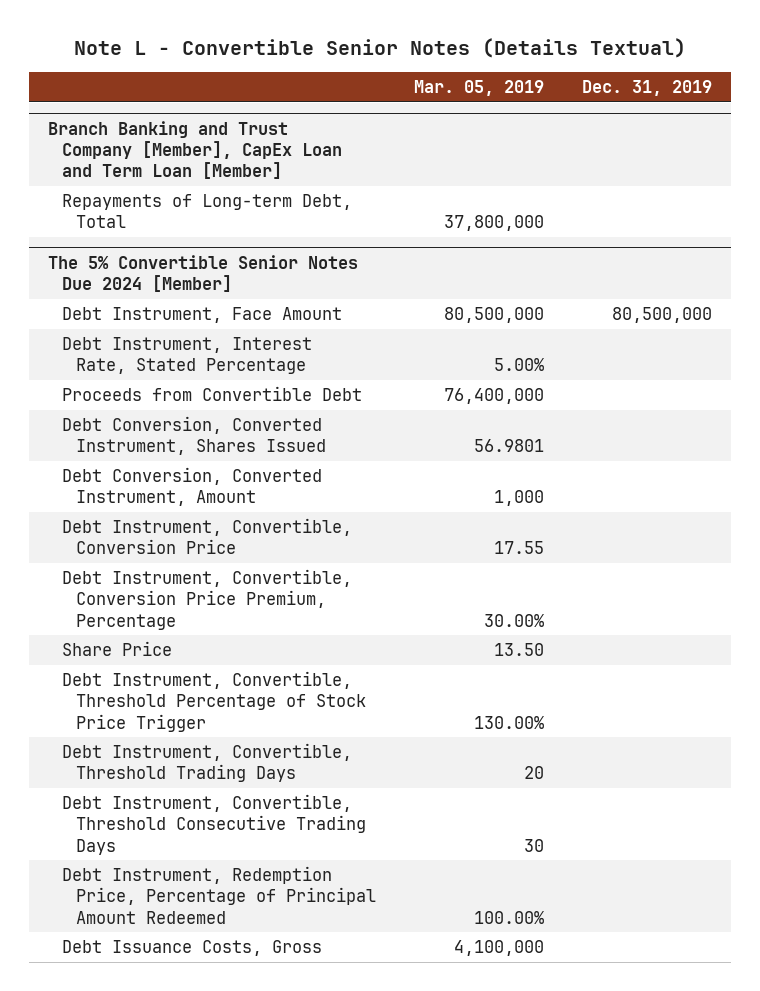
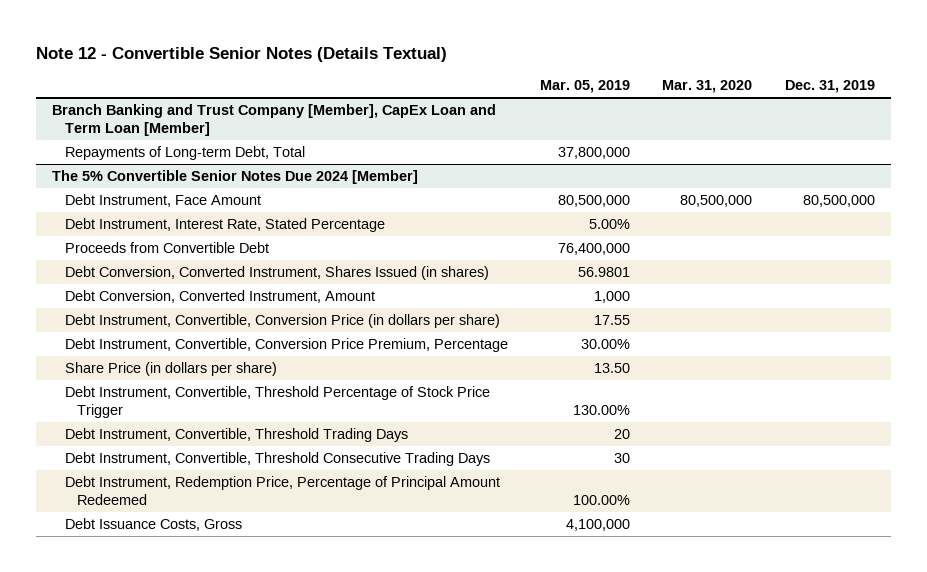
- Note L - Convertible Senior Notes (Details Textual)
+ Note 12 - Convertible Senior Notes (Details Textual)
- | Mar. 05, 2019 | Dec. 31, 2019
+ | Mar. 05, 2019 | Mar. 31, 2020 | Dec. 31, 2019
@ The 5% Convertible Senior Notes Due 2024 [Member]
- Debt Conversion, Converted Instrument, Shares Issued | 56.9801 |
+ Debt Conversion, Converted Instrument, Shares Issued (in shares) | 56.9801 | |
- Debt Instrument, Convertible, Conversion Price | 17.55 |
+ Debt Instrument, Convertible, Conversion Price (in dollars per share) | 17.55 | |
- Share Price | 13.50 |
+ Share Price (in dollars per share) | 13.50 | |

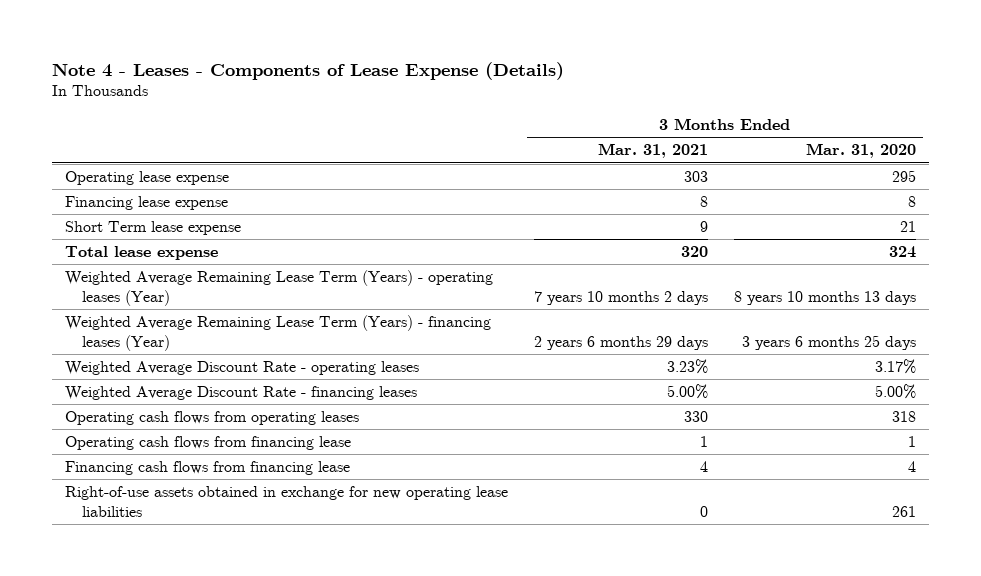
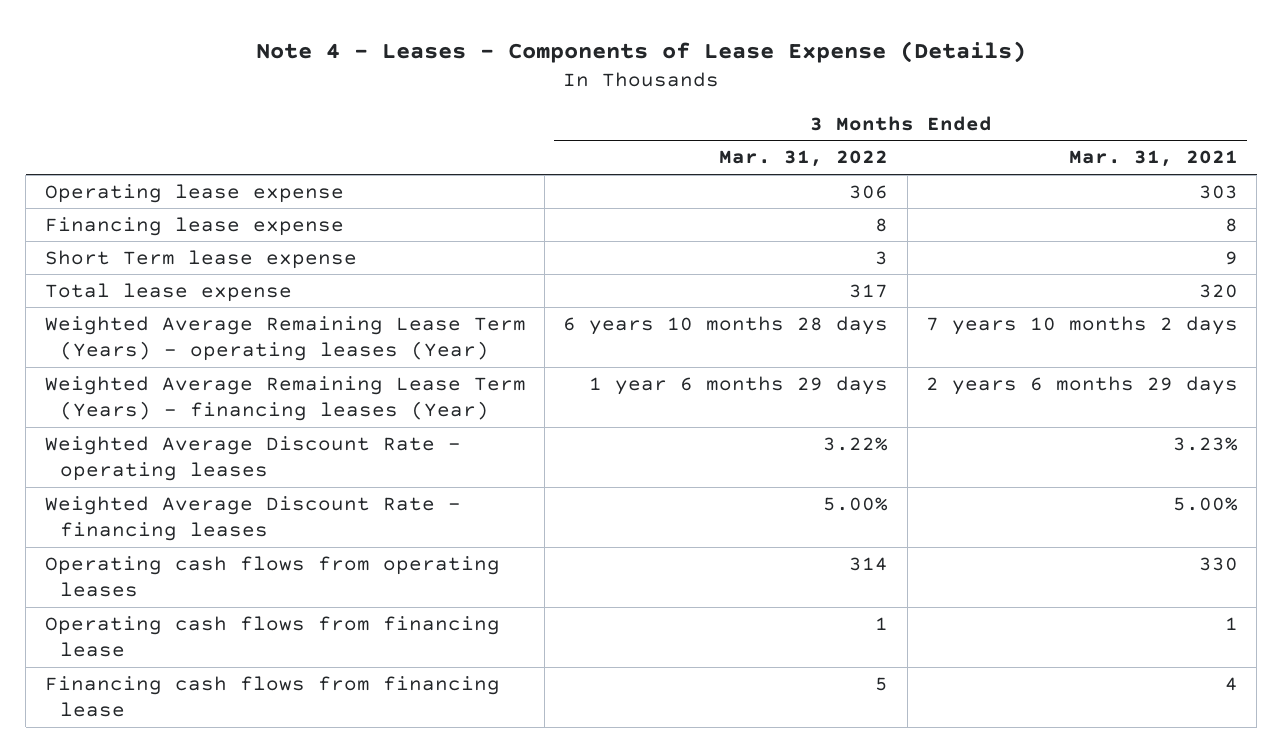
- | 3 Months Ended Mar. 31, 2021 | 3 Months Ended Mar. 31, 2020
+ | 3 Months Ended Mar. 31, 2022 | 3 Months Ended Mar. 31, 2021
- Right-of-use assets obtained in exchange for new operating lease liabilities | 0 | 261

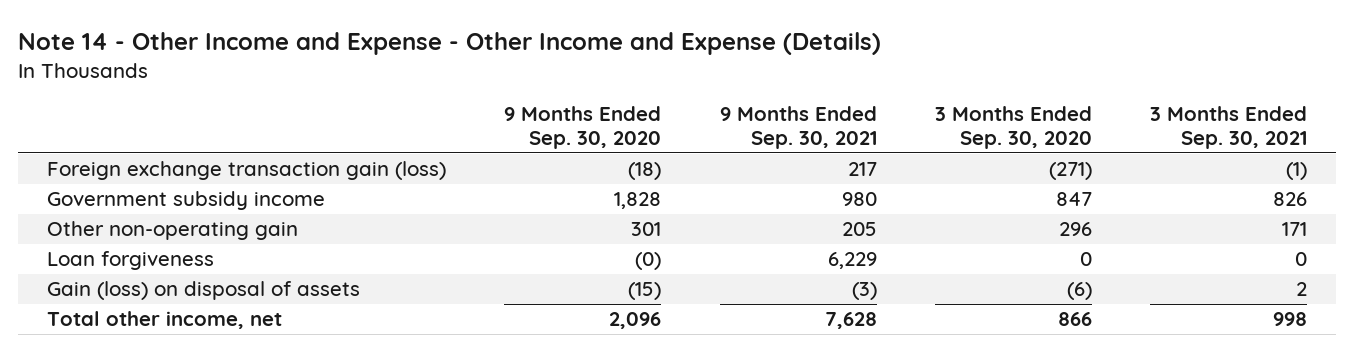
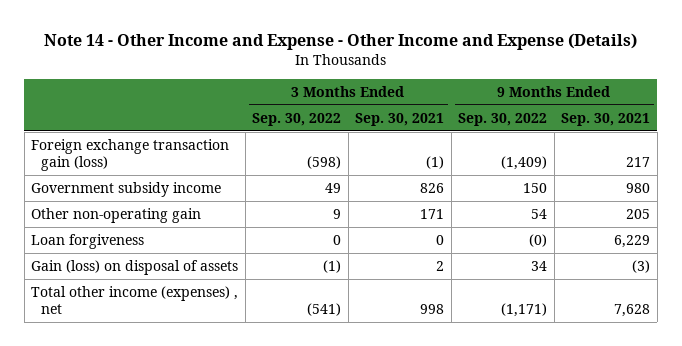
- | 9 Months Ended Sep. 30, 2020 | 9 Months Ended Sep. 30, 2021 | 3 Months Ended Sep. 30, 2020 | 3 Months Ended Sep. 30, 2021
+ | 3 Months Ended Sep. 30, 2022 | 3 Months Ended Sep. 30, 2021 | 9 Months Ended Sep. 30, 2022 | 9 Months Ended Sep. 30, 2021
- Total other income, net | 2,096 | 7,628 | 866 | 998
+ Total other income (expenses) , net | (541) | 998 | (1,171) | 7,628

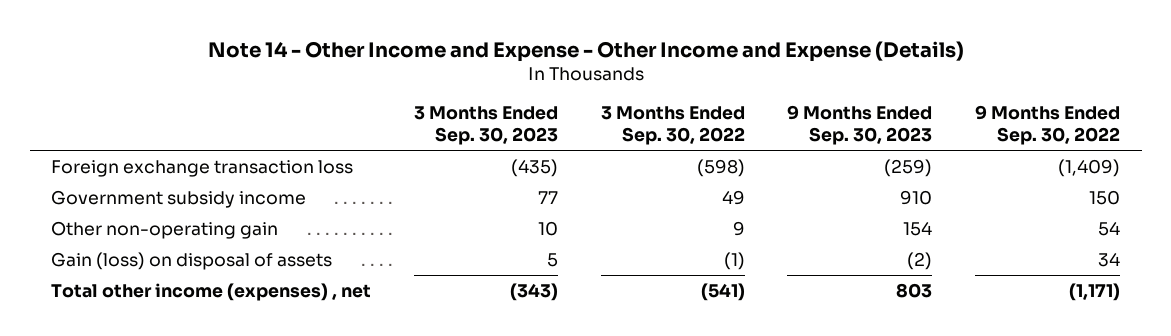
- | 3 Months Ended Sep. 30, 2022 | 3 Months Ended Sep. 30, 2021 | 9 Months Ended Sep. 30, 2022 | 9 Months Ended Sep. 30, 2021
+ | 3 Months Ended Sep. 30, 2023 | 3 Months Ended Sep. 30, 2022 | 9 Months Ended Sep. 30, 2023 | 9 Months Ended Sep. 30, 2022
- Foreign exchange transaction gain (loss) | (598) | (1) | (1,409) | 217
+ Foreign exchange transaction loss | (435) | (598) | (259) | (1,409)
- Loan forgiveness | 0 | 0 | (0) | 6,229

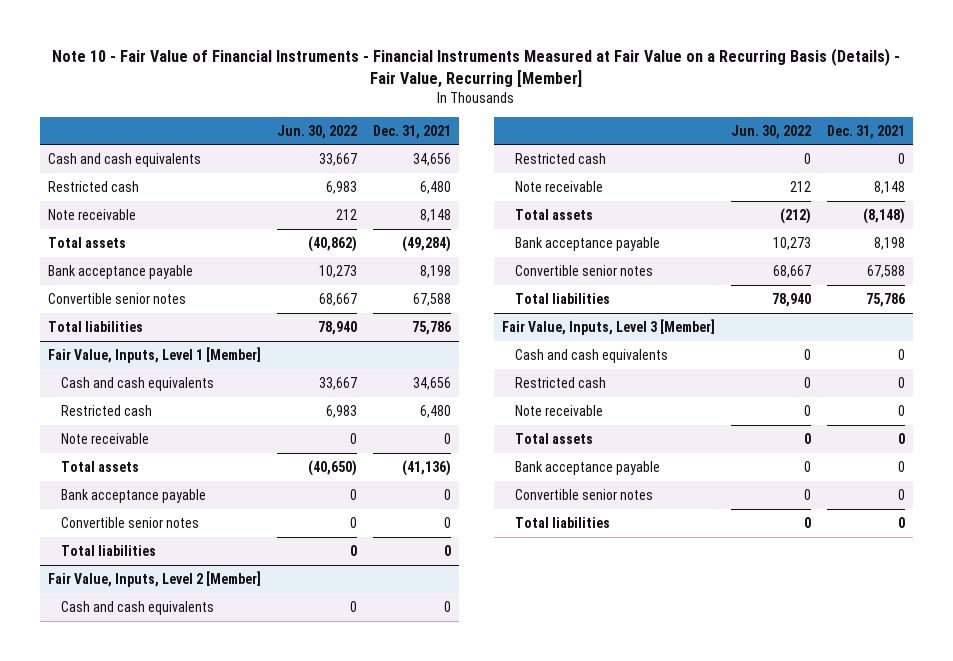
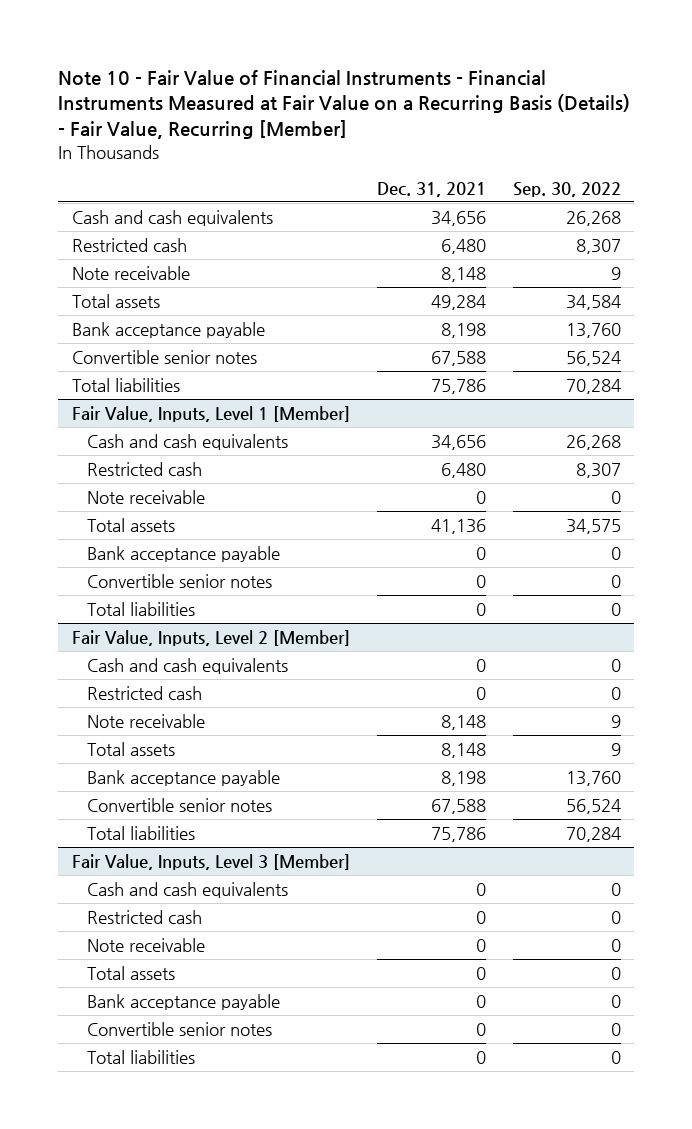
- | Jun. 30, 2022 | Dec. 31, 2021
+ | Dec. 31, 2021 | Sep. 30, 2022
- Total assets | (40,862) | (49,284)
+ Total assets | 49,284 | 34,584
@ Fair Value, Inputs, Level 1 [Member]
- Total assets | (40,650) | (41,136)
+ Total assets | 41,136 | 34,575
@ Fair Value, Inputs, Level 2 [Member]
- Total assets | (212) | (8,148)
+ Total assets | 8,148 | 9

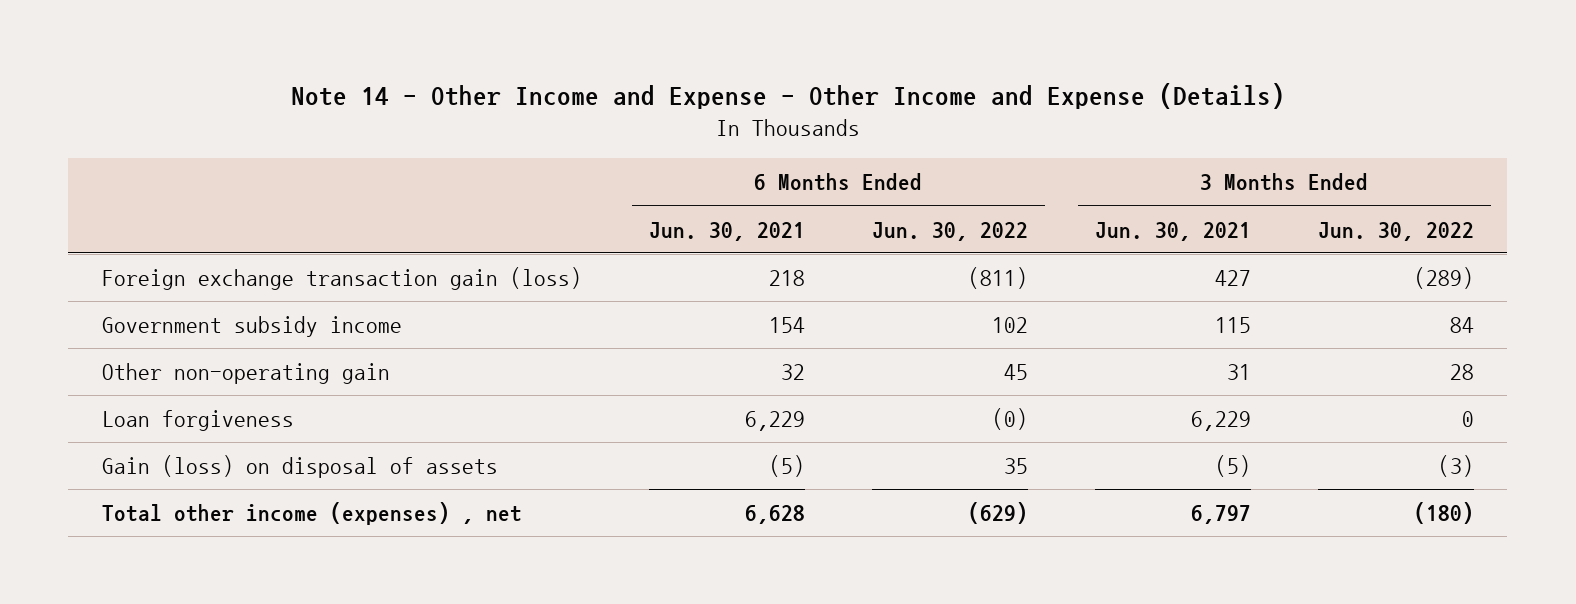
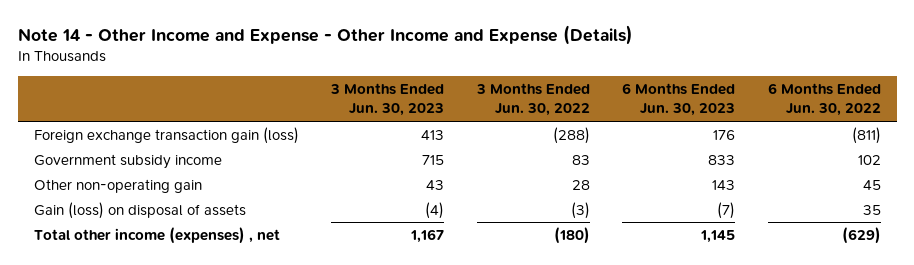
- | 6 Months Ended Jun. 30, 2021 | 6 Months Ended Jun. 30, 2022 | 3 Months Ended Jun. 30, 2021 | 3 Months Ended Jun. 30, 2022
+ | 3 Months Ended Jun. 30, 2023 | 3 Months Ended Jun. 30, 2022 | 6 Months Ended Jun. 30, 2023 | 6 Months Ended Jun. 30, 2022
- Foreign exchange transaction gain (loss) | 218 | (811) | 427 | (289)
- Government subsidy income | 154 | 102 | 115 | 84
+ Foreign exchange transaction gain (loss) | 413 | (288) | 176 | (811)
+ Government subsidy income | 715 | 83 | 833 | 102
- Loan forgiveness | 6,229 | (0) | 6,229 | 0

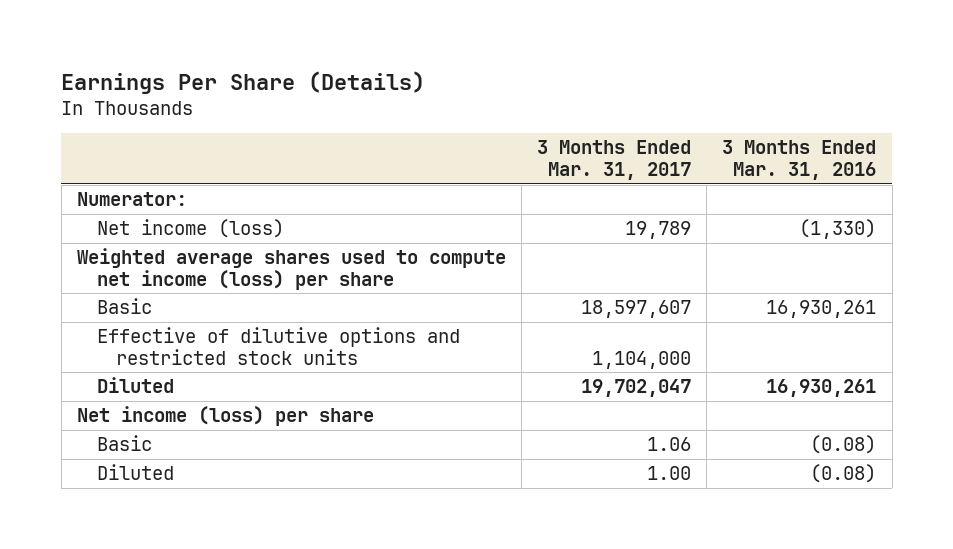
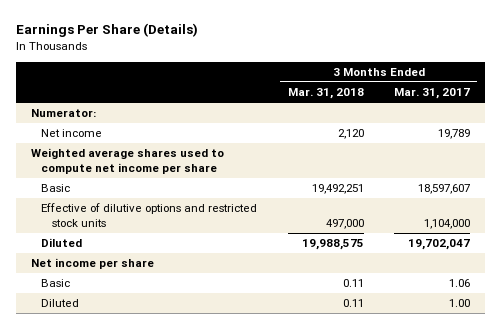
- | 3 Months Ended Mar. 31, 2017 | 3 Months Ended Mar. 31, 2016
+ | 3 Months Ended Mar. 31, 2018 | 3 Months Ended Mar. 31, 2017
- Net income (loss) | 19,789 | (1,330)
- Weighted average shares used to compute net income (loss) per share
+ Net income | 2,120 | 19,789
+ Weighted average shares used to compute net income per share
- Net income (loss) per share
+ Net income per share

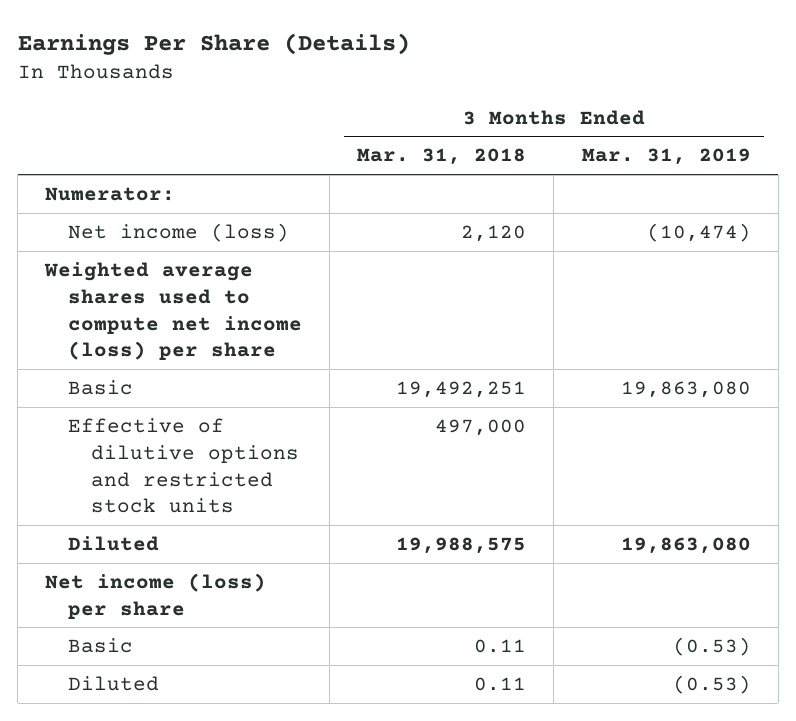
- | 3 Months Ended Mar. 31, 2018 | 3 Months Ended Mar. 31, 2017
+ | 3 Months Ended Mar. 31, 2018 | 3 Months Ended Mar. 31, 2019
- Net income | 2,120 | 19,789
- Weighted average shares used to compute net income per share
+ Net income (loss) | 2,120 | (10,474)
+ Weighted average shares used to compute net income (loss) per share
- Net income per share
+ Net income (loss) per share

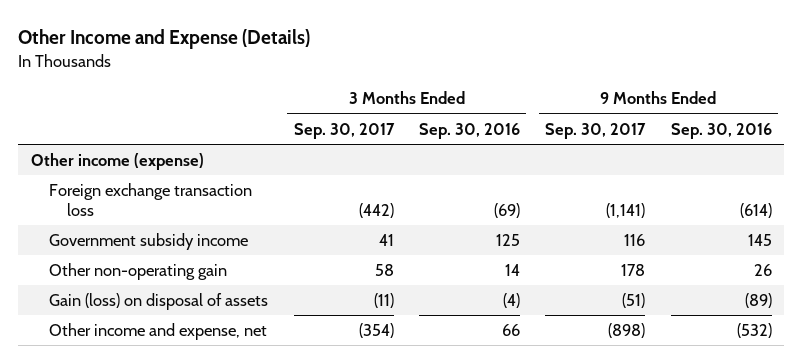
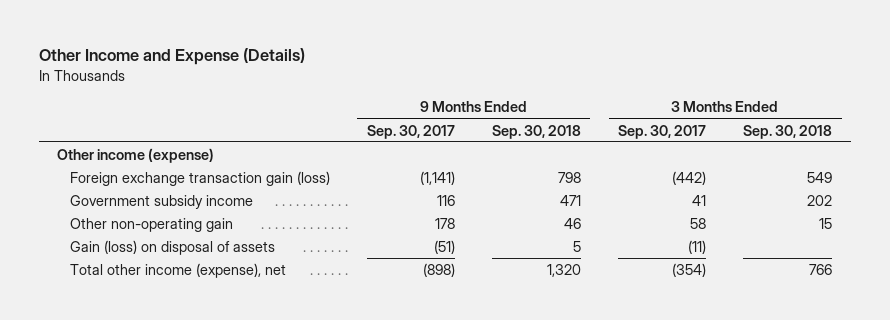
- | 3 Months Ended Sep. 30, 2017 | 3 Months Ended Sep. 30, 2016 | 9 Months Ended Sep. 30, 2017 | 9 Months Ended Sep. 30, 2016
+ | 9 Months Ended Sep. 30, 2017 | 9 Months Ended Sep. 30, 2018 | 3 Months Ended Sep. 30, 2017 | 3 Months Ended Sep. 30, 2018
- Foreign exchange transaction loss | (442) | (69) | (1,141) | (614)
+ Foreign exchange transaction gain (loss) | (1,141) | 798 | (442) | 549
- Other income and expense, net | (354) | 66 | (898) | (532)
+ Total other income (expense), net | (898) | 1,320 | (354) | 766

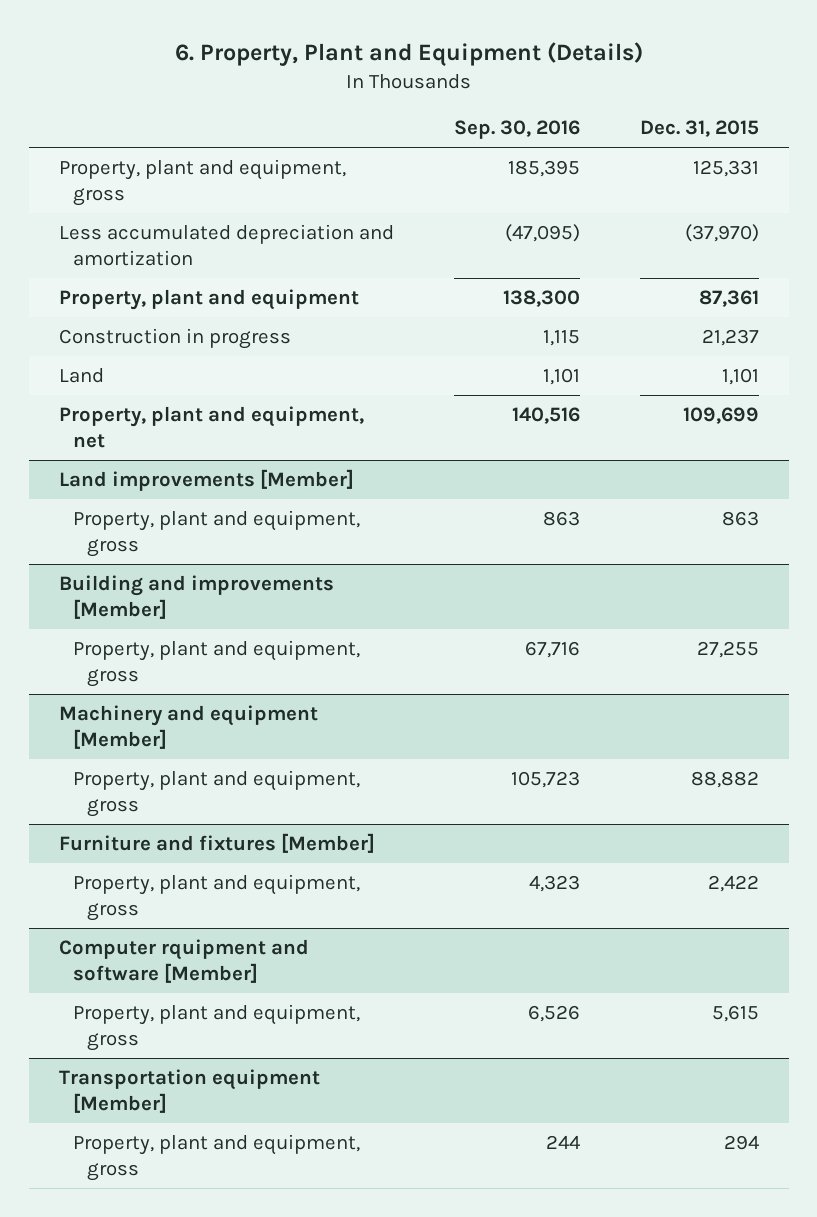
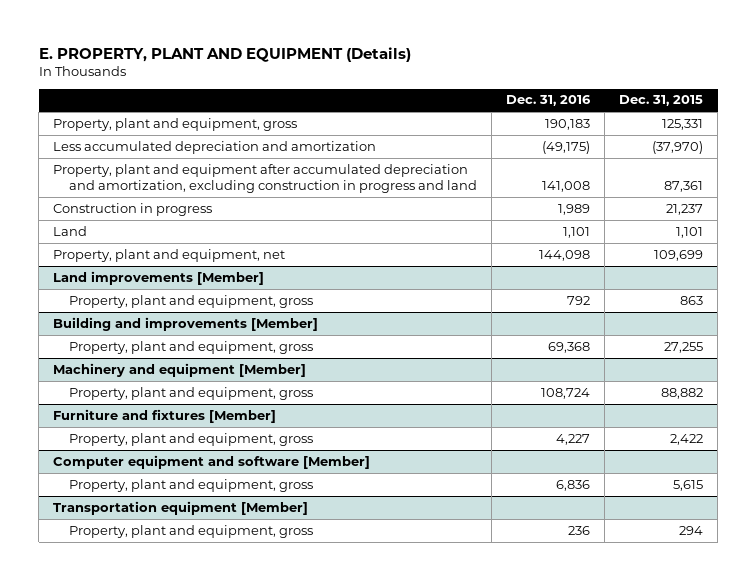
- 6. Property, Plant and Equipment (Details)
+ E. PROPERTY, PLANT AND EQUIPMENT (Details)
- | Sep. 30, 2016 | Dec. 31, 2015
+ | Dec. 31, 2016 | Dec. 31, 2015
- Property, plant and equipment | 138,300 | 87,361
+ Property, plant and equipment after accumulated depreciation and amortization, excluding construction in progress and land | 141,008 | 87,361
- Computer rquipment and software [Member]
+ Computer equipment and software [Member]

